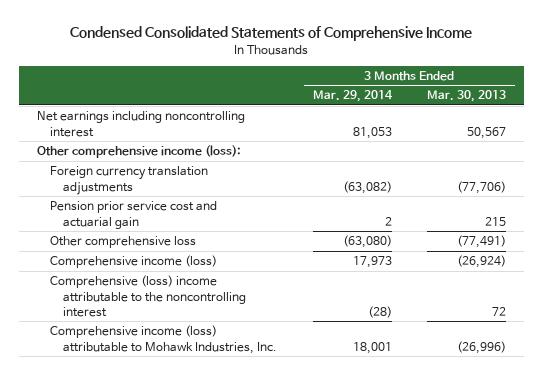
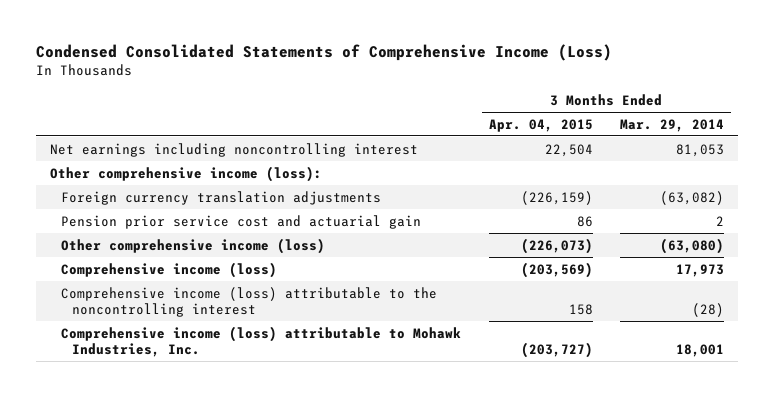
- Condensed Consolidated Statements of Comprehensive Income
+ Condensed Consolidated Statements of Comprehensive Income (Loss)
- | 3 Months Ended Mar. 29, 2014 | 3 Months Ended Mar. 30, 2013
+ | 3 Months Ended Apr. 04, 2015 | 3 Months Ended Mar. 29, 2014
- Other comprehensive loss | (63,080) | (77,491)
+ Other comprehensive income (loss) | (226,073) | (63,080)
- Comprehensive (loss) income attributable to the noncontrolling interest | (28) | 72
+ Comprehensive income (loss) attributable to the noncontrolling interest | 158 | (28)

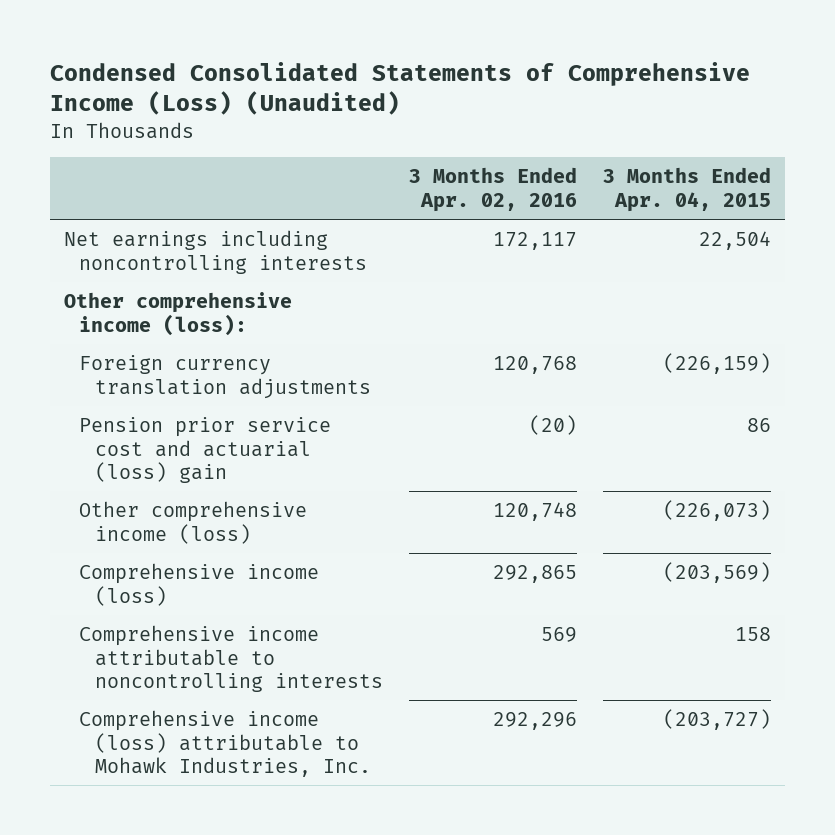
- Condensed Consolidated Statements of Comprehensive Income (Loss)
+ Condensed Consolidated Statements of Comprehensive Income (Loss) (Unaudited)
- | 3 Months Ended Apr. 04, 2015 | 3 Months Ended Mar. 29, 2014
+ | 3 Months Ended Apr. 02, 2016 | 3 Months Ended Apr. 04, 2015
- Net earnings including noncontrolling interest | 22,504 | 81,053
+ Net earnings including noncontrolling interests | 172,117 | 22,504
- Pension prior service cost and actuarial gain | 86 | 2
+ Pension prior service cost and actuarial (loss) gain | (20) | 86
- Comprehensive income (loss) attributable to the noncontrolling interest | 158 | (28)
+ Comprehensive income attributable to noncontrolling interests | 569 | 158

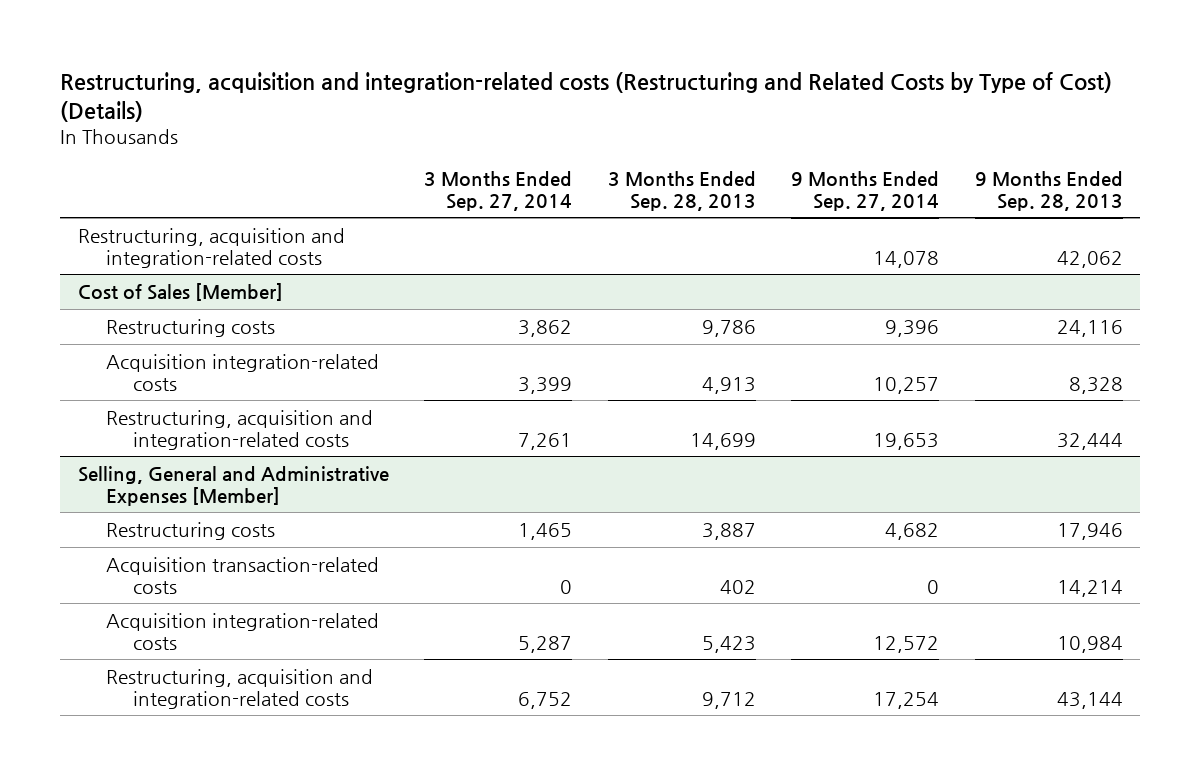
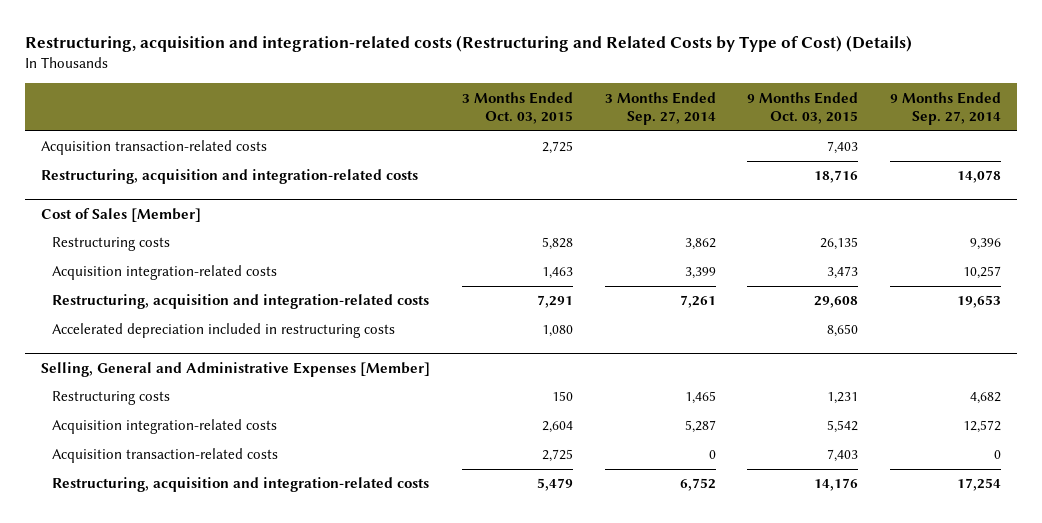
- | 3 Months Ended Sep. 27, 2014 | 3 Months Ended Sep. 28, 2013 | 9 Months Ended Sep. 27, 2014 | 9 Months Ended Sep. 28, 2013
+ | 3 Months Ended Oct. 03, 2015 | 3 Months Ended Sep. 27, 2014 | 9 Months Ended Oct. 03, 2015 | 9 Months Ended Sep. 27, 2014
+ Acquisition transaction-related costs | 2,725 | | 7,403 |
@ Cost of Sales [Member]
+ Accelerated depreciation included in restructuring costs | 1,080 | | 8,650 |
@ Selling, General and Administrative Expenses [Member]
moved down: Acquisition transaction-related costs | 2,725 | 0 | 7,403 | 0

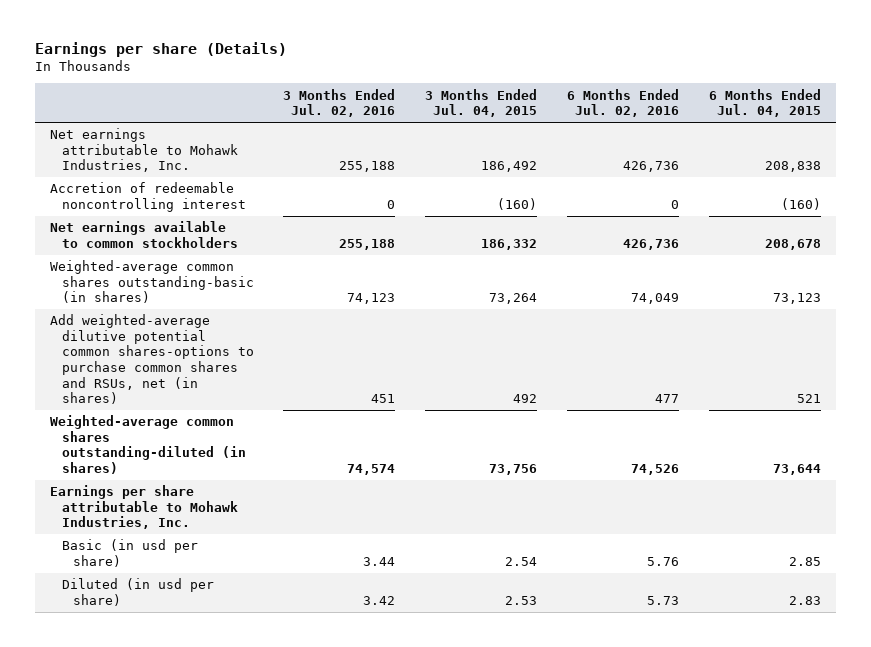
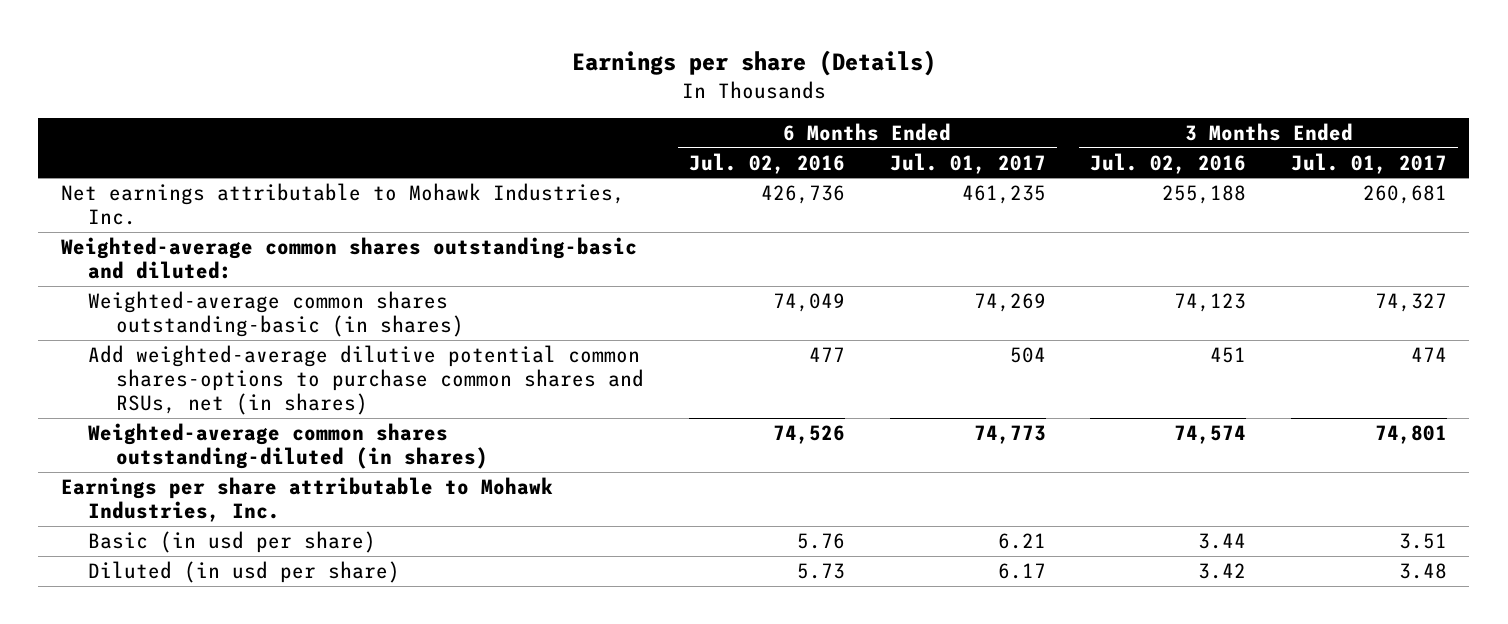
- | 3 Months Ended Jul. 02, 2016 | 3 Months Ended Jul. 04, 2015 | 6 Months Ended Jul. 02, 2016 | 6 Months Ended Jul. 04, 2015
+ | 6 Months Ended Jul. 02, 2016 | 6 Months Ended Jul. 01, 2017 | 3 Months Ended Jul. 02, 2016 | 3 Months Ended Jul. 01, 2017
- Accretion of redeemable noncontrolling interest | 0 | (160) | 0 | (160)
- Net earnings available to common stockholders | 255,188 | 186,332 | 426,736 | 208,678
+ Weighted-average common shares outstanding-basic and diluted:

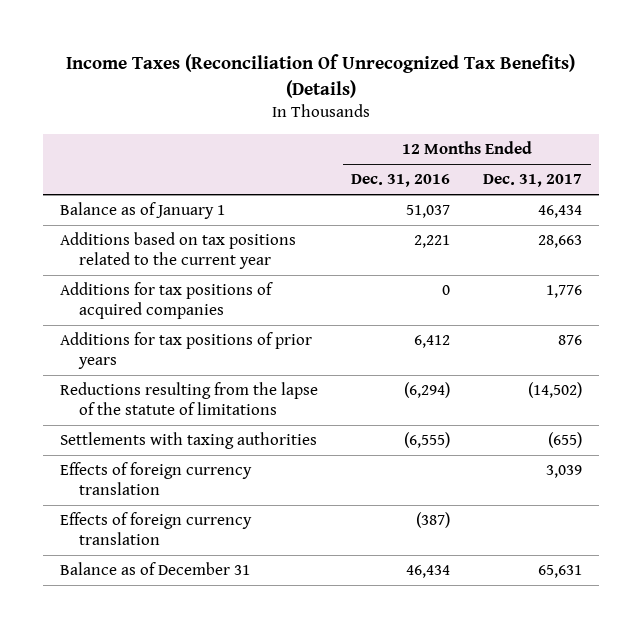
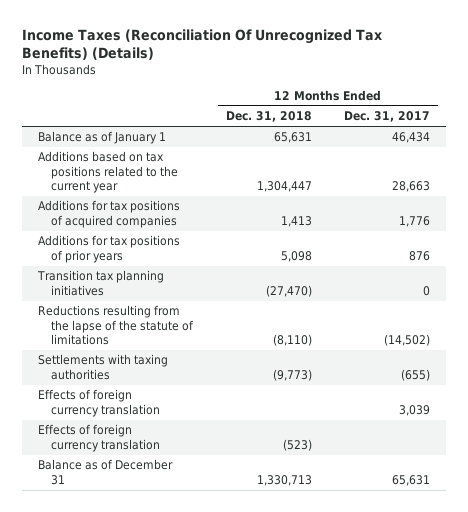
- | 12 Months Ended Dec. 31, 2016 | 12 Months Ended Dec. 31, 2017
+ | 12 Months Ended Dec. 31, 2018 | 12 Months Ended Dec. 31, 2017
+ Transition tax planning initiatives | (27,470) | 0

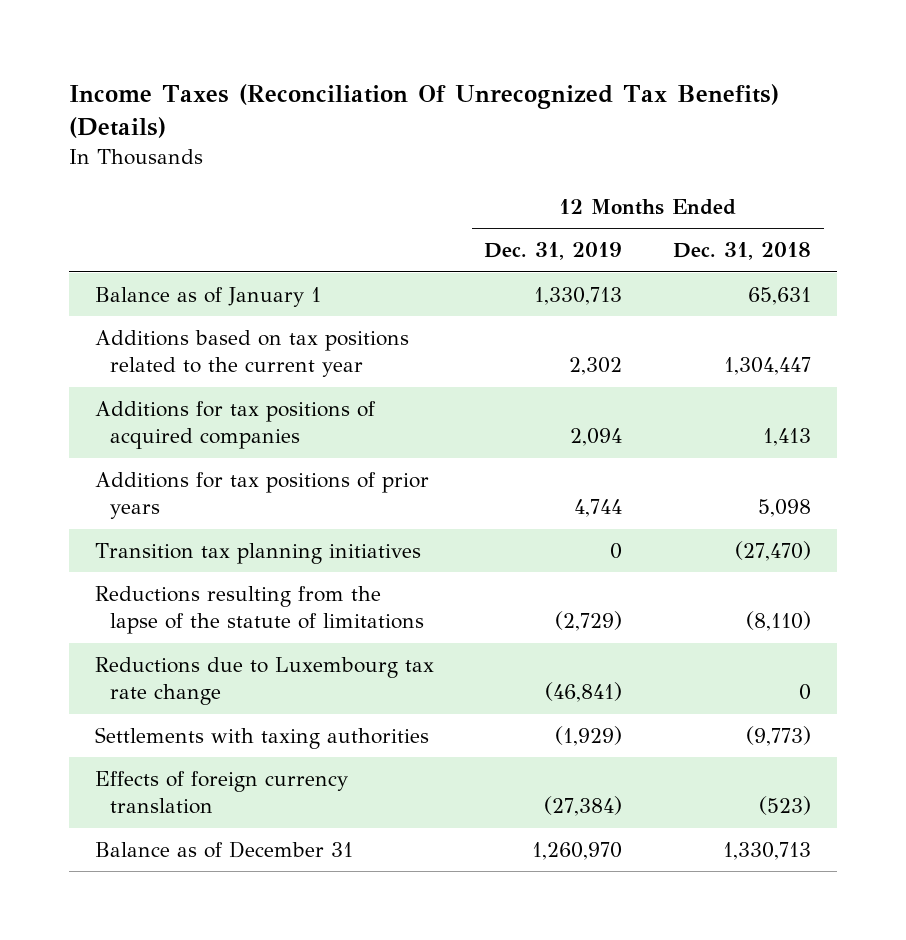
- | 12 Months Ended Dec. 31, 2018 | 12 Months Ended Dec. 31, 2017
+ | 12 Months Ended Dec. 31, 2019 | 12 Months Ended Dec. 31, 2018
+ Reductions due to Luxembourg tax rate change | (46,841) | 0
- Effects of foreign currency translation | | 3,039

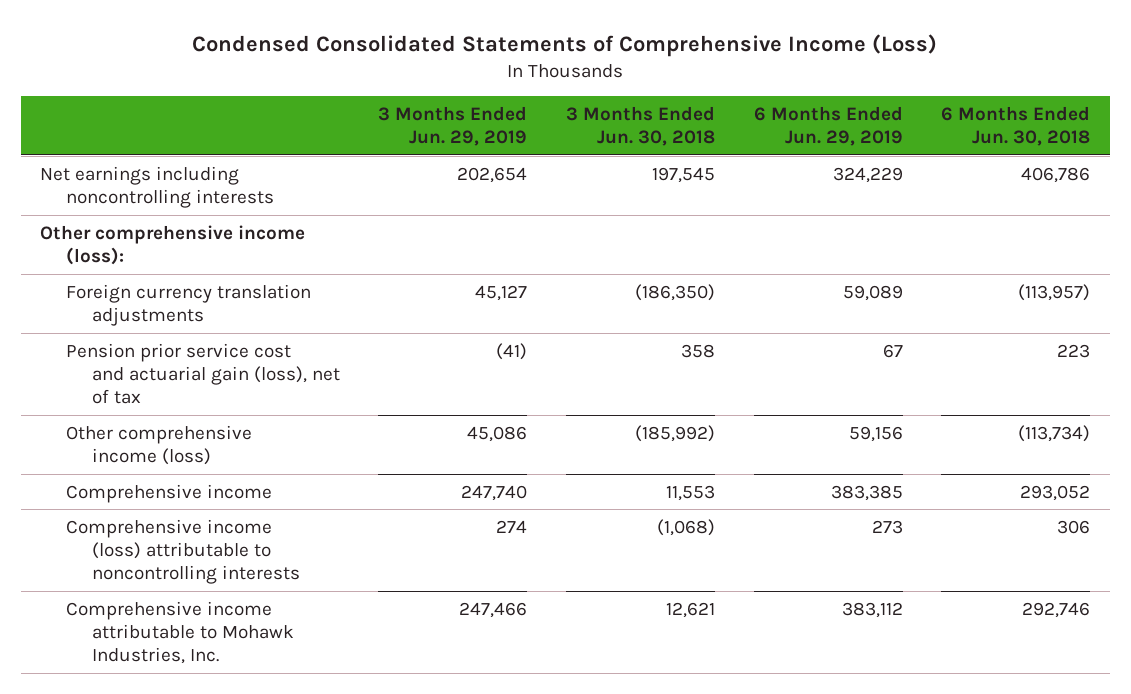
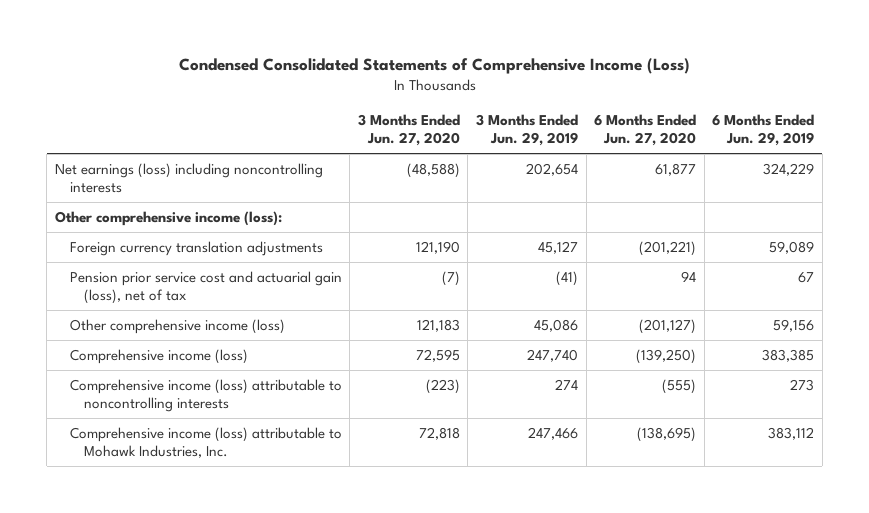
- | 3 Months Ended Jun. 29, 2019 | 3 Months Ended Jun. 30, 2018 | 6 Months Ended Jun. 29, 2019 | 6 Months Ended Jun. 30, 2018
+ | 3 Months Ended Jun. 27, 2020 | 3 Months Ended Jun. 29, 2019 | 6 Months Ended Jun. 27, 2020 | 6 Months Ended Jun. 29, 2019
- Net earnings including noncontrolling interests | 202,654 | 197,545 | 324,229 | 406,786
+ Net earnings (loss) including noncontrolling interests | (48,588) | 202,654 | 61,877 | 324,229
- Comprehensive income | 247,740 | 11,553 | 383,385 | 293,052
+ Comprehensive income (loss) | 72,595 | 247,740 | (139,250) | 383,385
- Comprehensive income attributable to Mohawk Industries, Inc. | 247,466 | 12,621 | 383,112 | 292,746
+ Comprehensive income (loss) attributable to Mohawk Industries, Inc. | 72,818 | 247,466 | (138,695) | 383,112

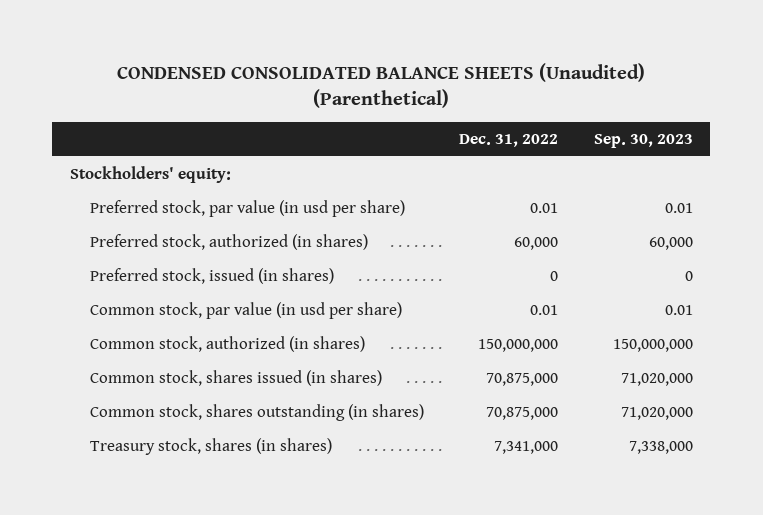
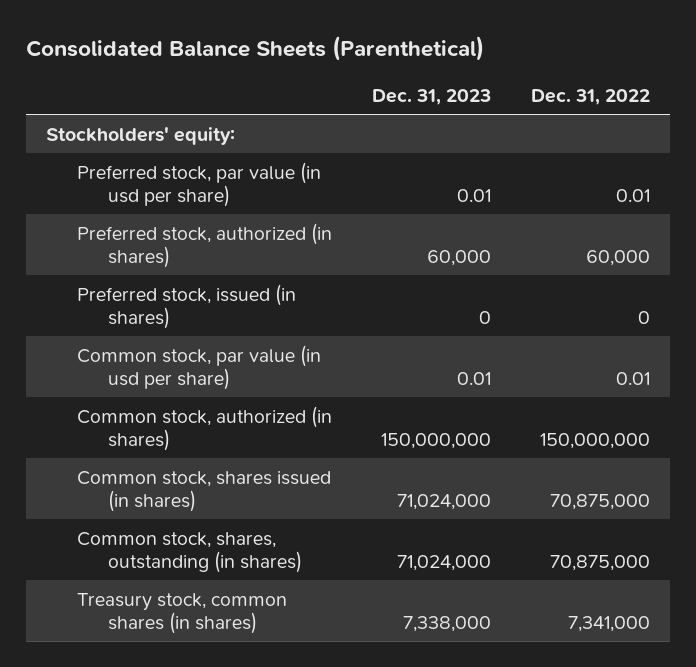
- CONDENSED CONSOLIDATED BALANCE SHEETS (Unaudited) (Parenthetical)
+ Consolidated Balance Sheets (Parenthetical)
- | Dec. 31, 2022 | Sep. 30, 2023
+ | Dec. 31, 2023 | Dec. 31, 2022
- Common stock, shares outstanding (in shares) | 70,875,000 | 71,020,000
- Treasury stock, shares (in shares) | 7,341,000 | 7,338,000
+ Common stock, shares, outstanding (in shares) | 71,024,000 | 70,875,000
+ Treasury stock, common shares (in shares) | 7,338,000 | 7,341,000

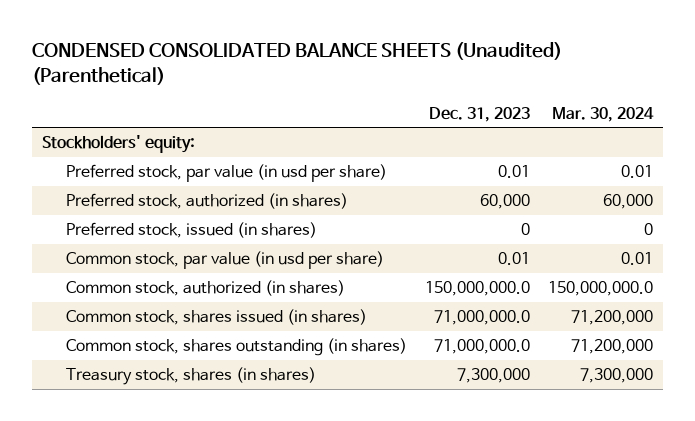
- Consolidated Balance Sheets (Parenthetical)
+ CONDENSED CONSOLIDATED BALANCE SHEETS (Unaudited) (Parenthetical)
- | Dec. 31, 2023 | Dec. 31, 2022
+ | Dec. 31, 2023 | Mar. 30, 2024
- Common stock, authorized (in shares) | 150,000,000 | 150,000,000
- Common stock, shares issued (in shares) | 71,024,000 | 70,875,000
- Common stock, shares, outstanding (in shares) | 71,024,000 | 70,875,000
- Treasury stock, common shares (in shares) | 7,338,000 | 7,341,000
+ Common stock, authorized (in shares) | 150,000,000.0 | 150,000,000.0
+ Common stock, shares issued (in shares) | 71,000,000.0 | 71,200,000
+ Common stock, shares outstanding (in shares) | 71,000,000.0 | 71,200,000
+ Treasury stock, shares (in shares) | 7,300,000 | 7,300,000

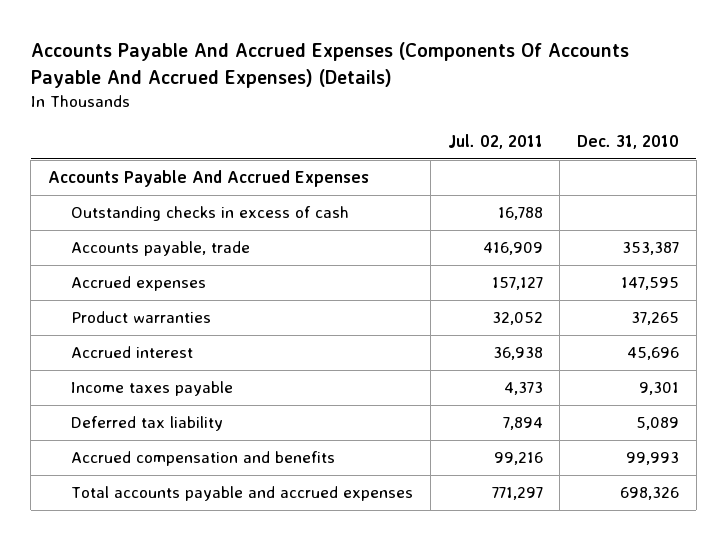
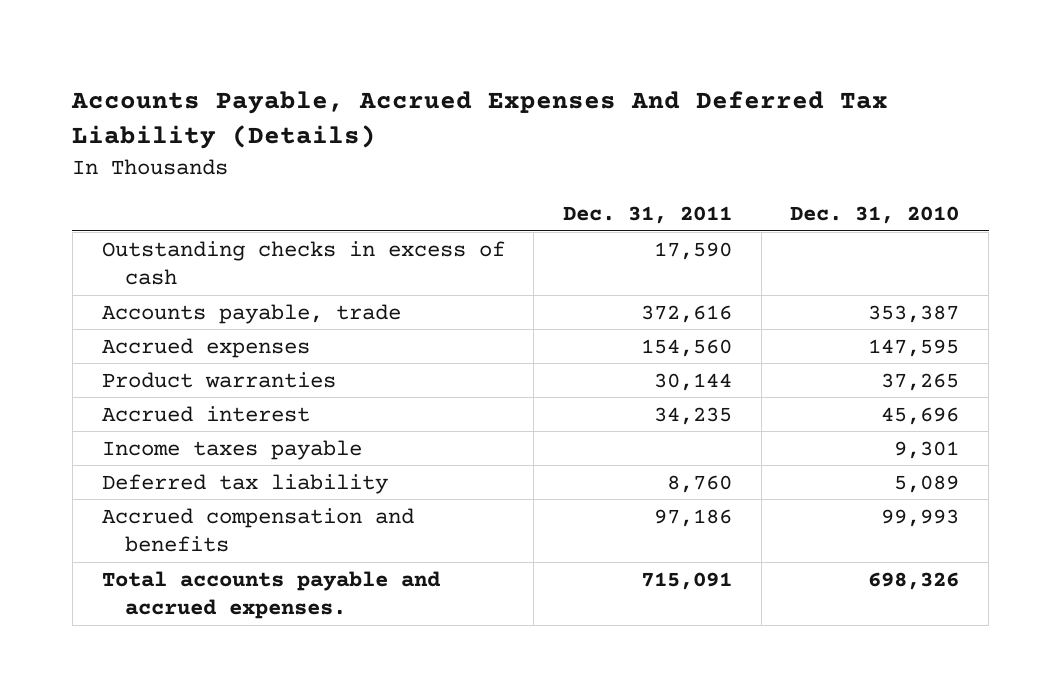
- Accounts Payable And Accrued Expenses (Components Of Accounts Payable And Accrued Expenses) (Details)
+ Accounts Payable, Accrued Expenses And Deferred Tax Liability (Details)
- | Jul. 02, 2011 | Dec. 31, 2010
+ | Dec. 31, 2011 | Dec. 31, 2010
- Accounts Payable And Accrued Expenses
- Total accounts payable and accrued expenses | 771,297 | 698,326
+ Total accounts payable and accrued expenses. | 715,091 | 698,326

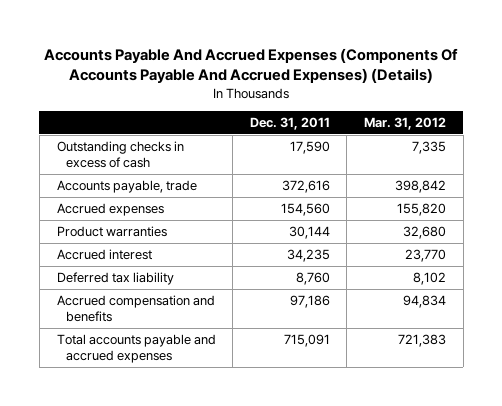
- Accounts Payable, Accrued Expenses And Deferred Tax Liability (Details)
+ Accounts Payable And Accrued Expenses (Components Of Accounts Payable And Accrued Expenses) (Details)
- | Dec. 31, 2011 | Dec. 31, 2010
+ | Dec. 31, 2011 | Mar. 31, 2012
- Income taxes payable | | 9,301
- Total accounts payable and accrued expenses. | 715,091 | 698,326
+ Total accounts payable and accrued expenses | 715,091 | 721,383

